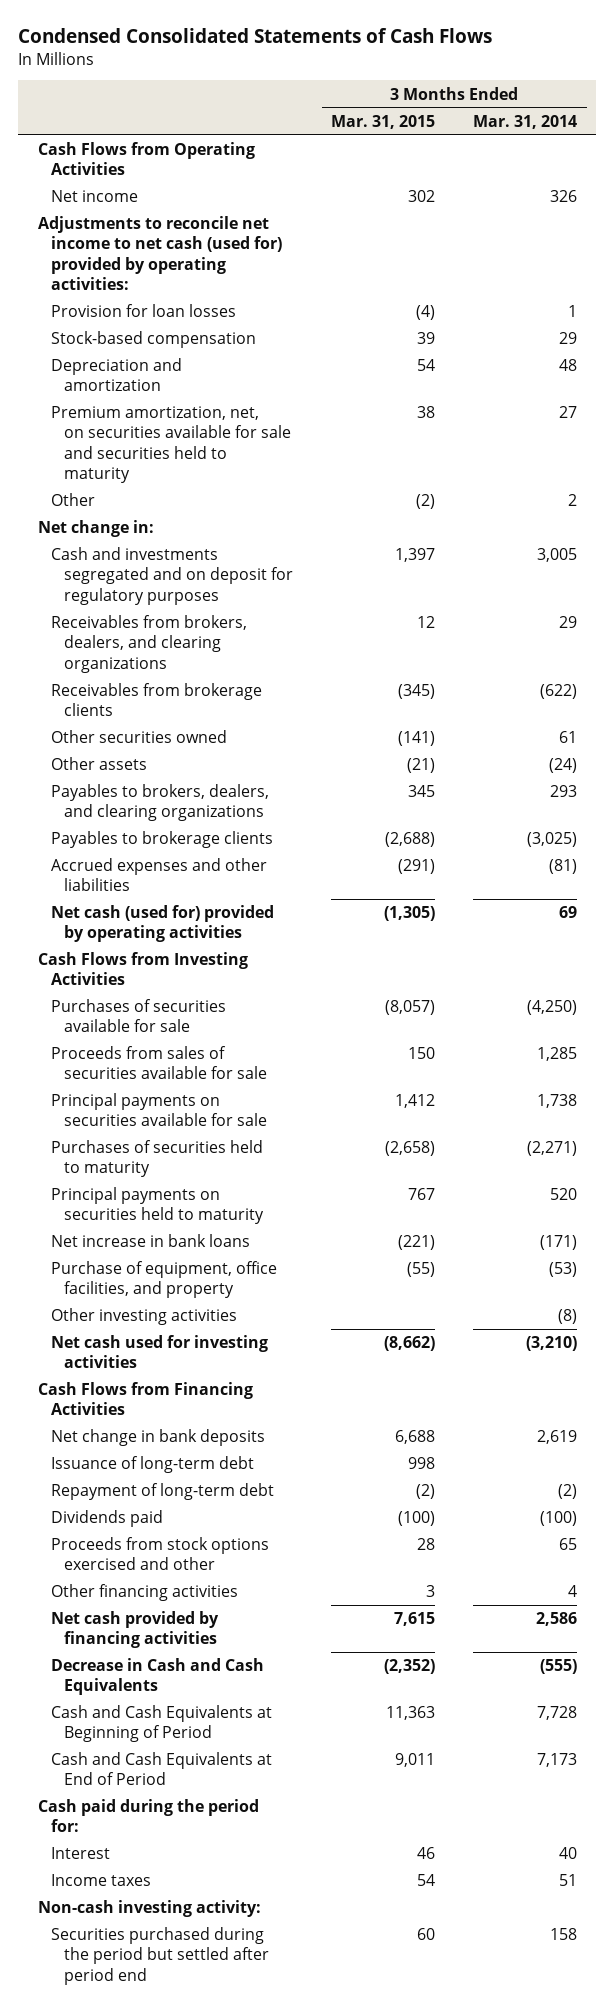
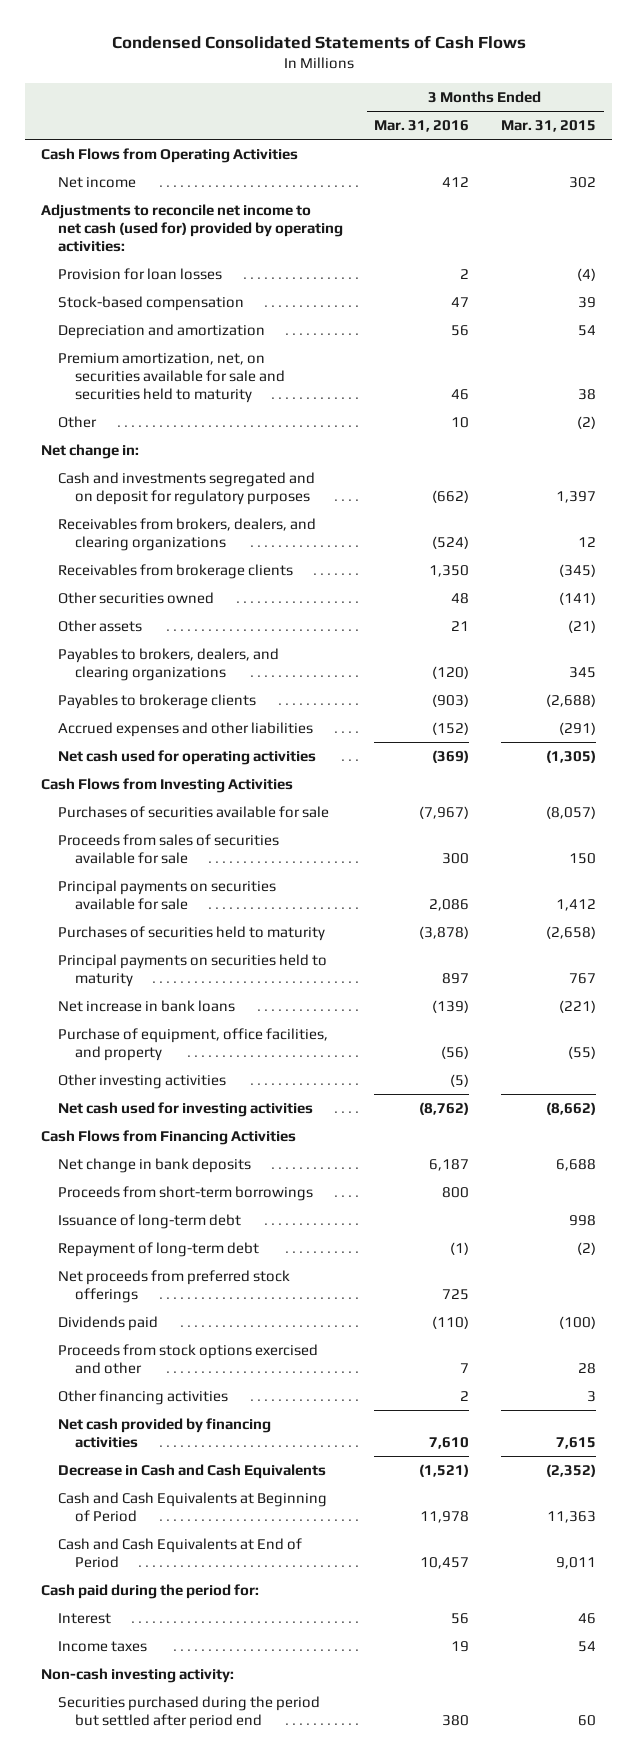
- | 3 Months Ended Mar. 31, 2015 | 3 Months Ended Mar. 31, 2014
+ | 3 Months Ended Mar. 31, 2016 | 3 Months Ended Mar. 31, 2015
- Net cash (used for) provided by operating activities | (1,305) | 69
+ Net cash used for operating activities | (369) | (1,305)
+ Proceeds from short-term borrowings | 800 |
+ Net proceeds from preferred stock offerings | 725 |

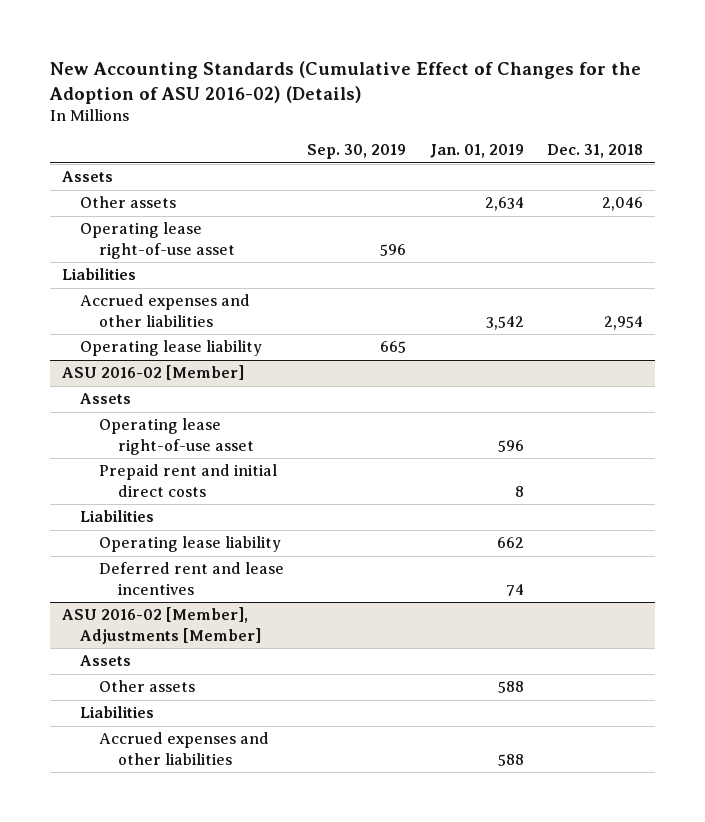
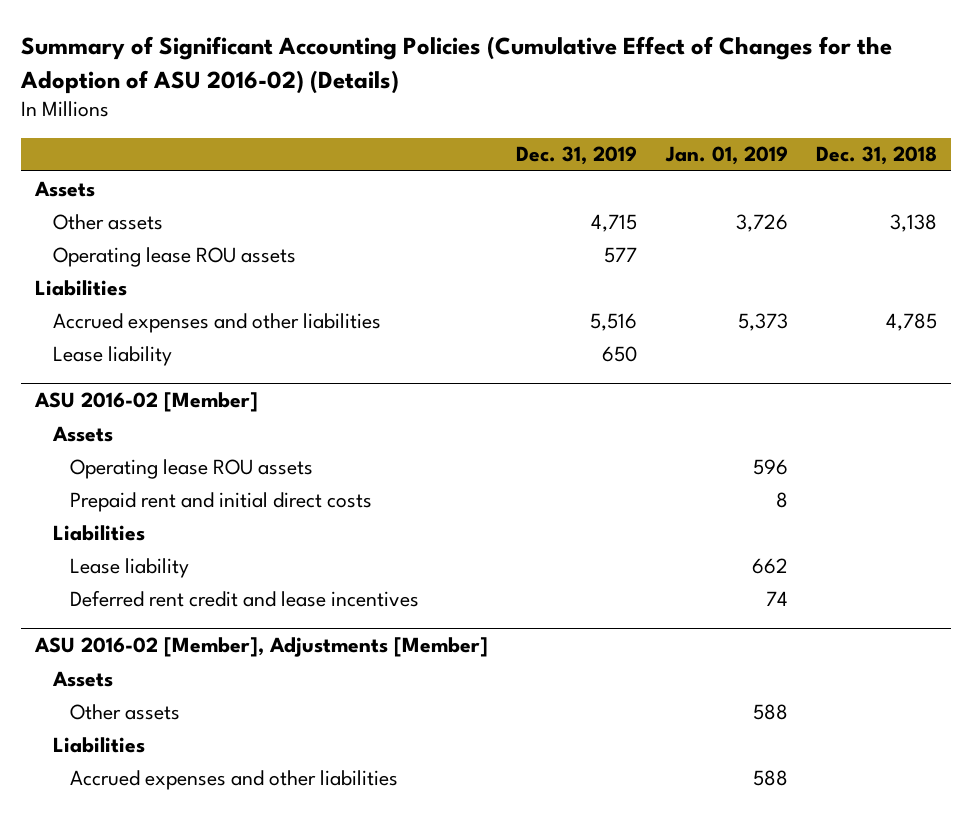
- New Accounting Standards (Cumulative Effect of Changes for the Adoption of ASU 2016-02) (Details)
+ Summary of Significant Accounting Policies (Cumulative Effect of Changes for the Adoption of ASU 2016-02) (Details)
- | Sep. 30, 2019 | Jan. 01, 2019 | Dec. 31, 2018
+ | Dec. 31, 2019 | Jan. 01, 2019 | Dec. 31, 2018
- Other assets | | 2,634 | 2,046
- Operating lease right-of-use asset | 596 | |
+ Other assets | 4,715 | 3,726 | 3,138
+ Operating lease ROU assets | 577 | |
- Accrued expenses and other liabilities | | 3,542 | 2,954
- Operating lease liability | 665 | |
+ Accrued expenses and other liabilities | 5,516 | 5,373 | 4,785
+ Lease liability | 650 | |
@ ASU 2016-02 [Member]
- Operating lease right-of-use asset | | 596 |
+ Operating lease ROU assets | | 596 |
- Operating lease liability | | 662 |
- Deferred rent and lease incentives | | 74 |
+ Lease liability | | 662 |
+ Deferred rent credit and lease incentives | | 74 |

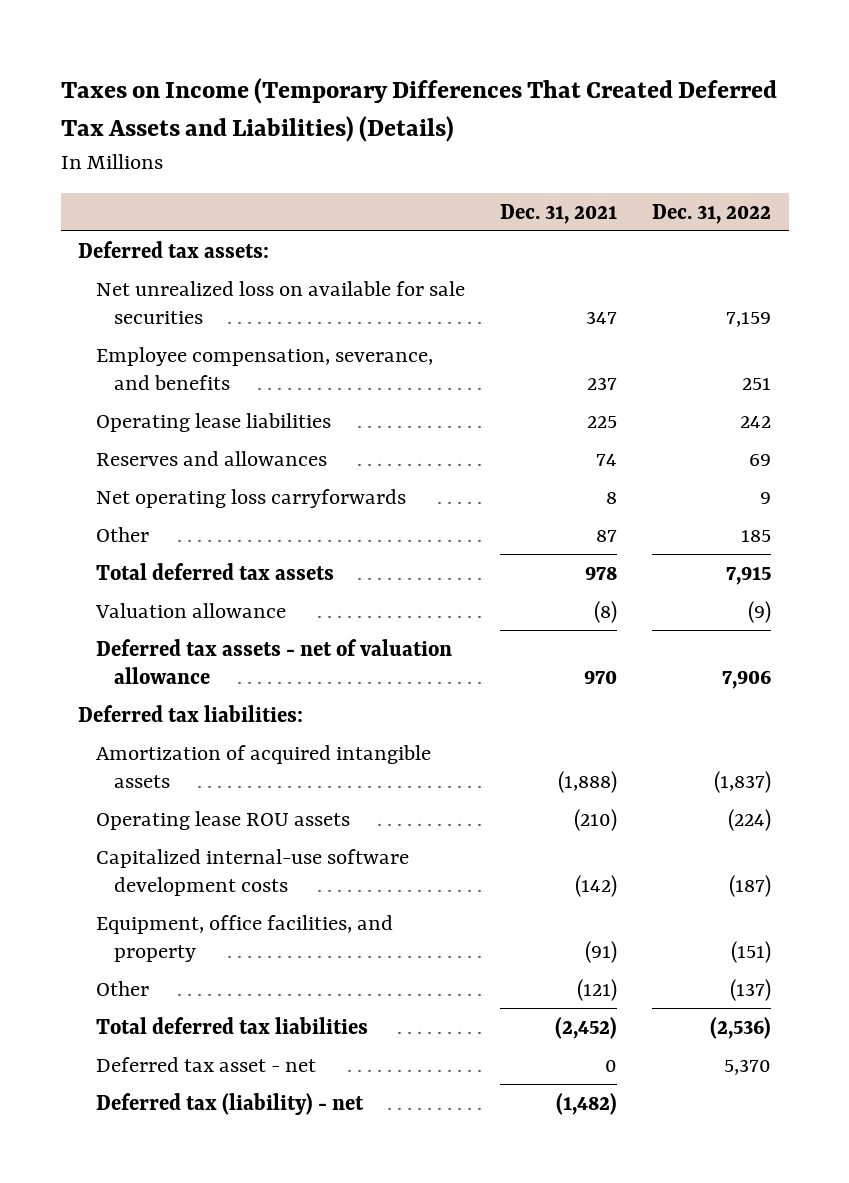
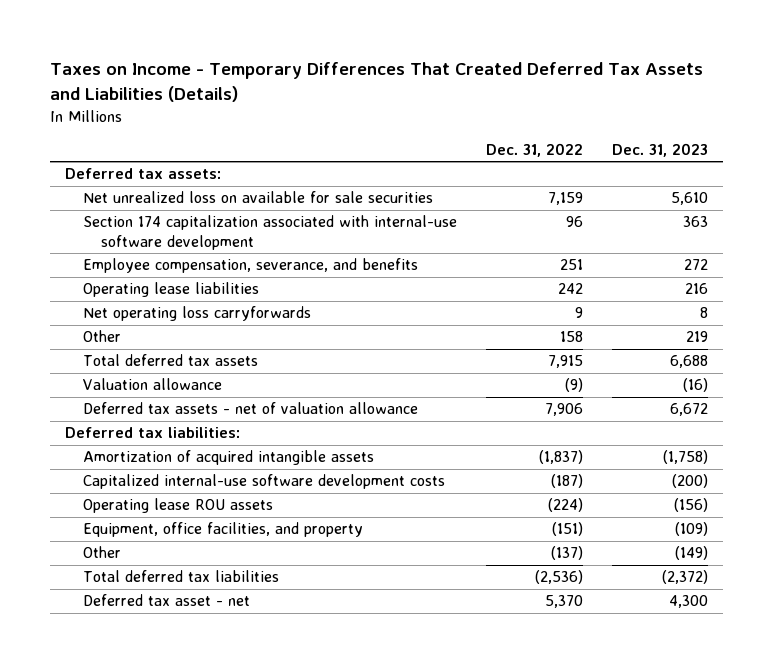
- Taxes on Income (Temporary Differences That Created Deferred Tax Assets and Liabilities) (Details)
+ Taxes on Income - Temporary Differences That Created Deferred Tax Assets and Liabilities (Details)
- | Dec. 31, 2021 | Dec. 31, 2022
+ | Dec. 31, 2022 | Dec. 31, 2023
+ Section 174 capitalization associated with internal-use software development | 96 | 363
- Reserves and allowances | 74 | 69
- Other | 87 | 185
+ Other | 158 | 219
moved down: Operating lease ROU assets | (224) | (156)
- Deferred tax (liability) - net | (1,482) |

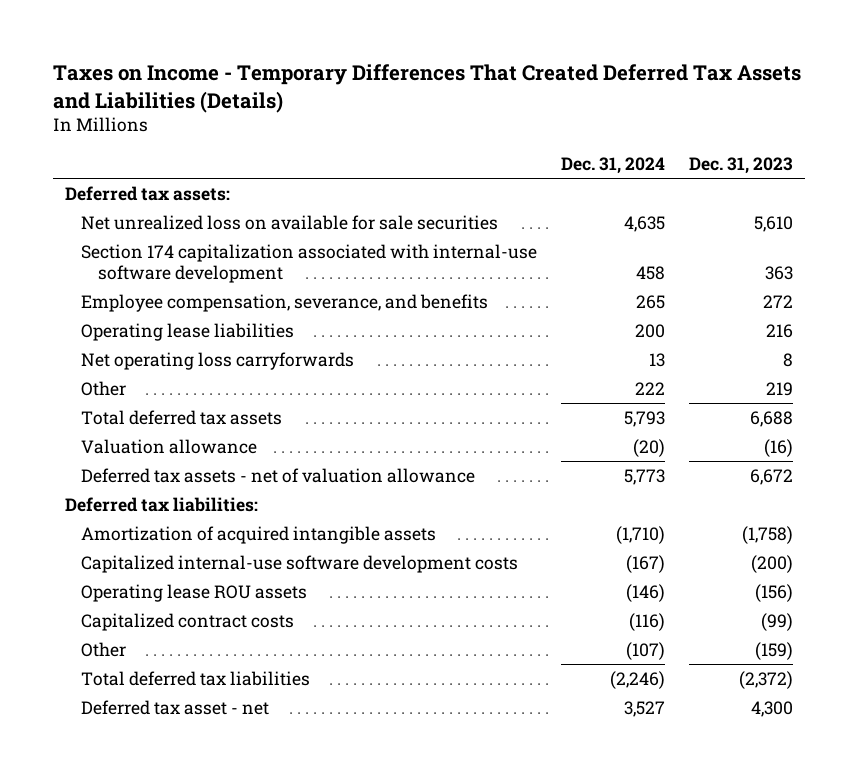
- | Dec. 31, 2022 | Dec. 31, 2023
+ | Dec. 31, 2024 | Dec. 31, 2023
- Equipment, office facilities, and property | (151) | (109)
- Other | (137) | (149)
+ Capitalized contract costs | (116) | (99)
+ Other | (107) | (159)

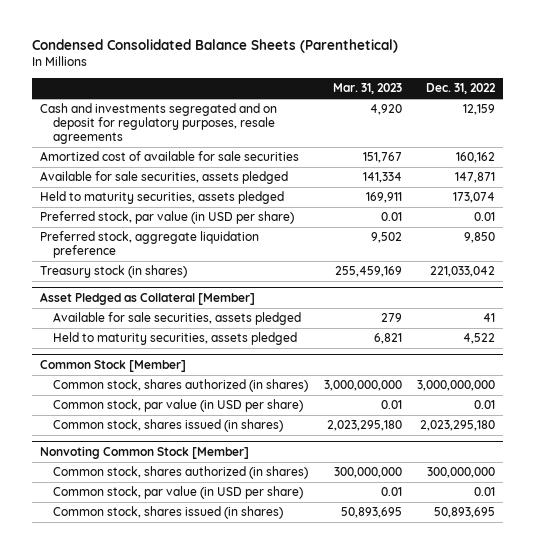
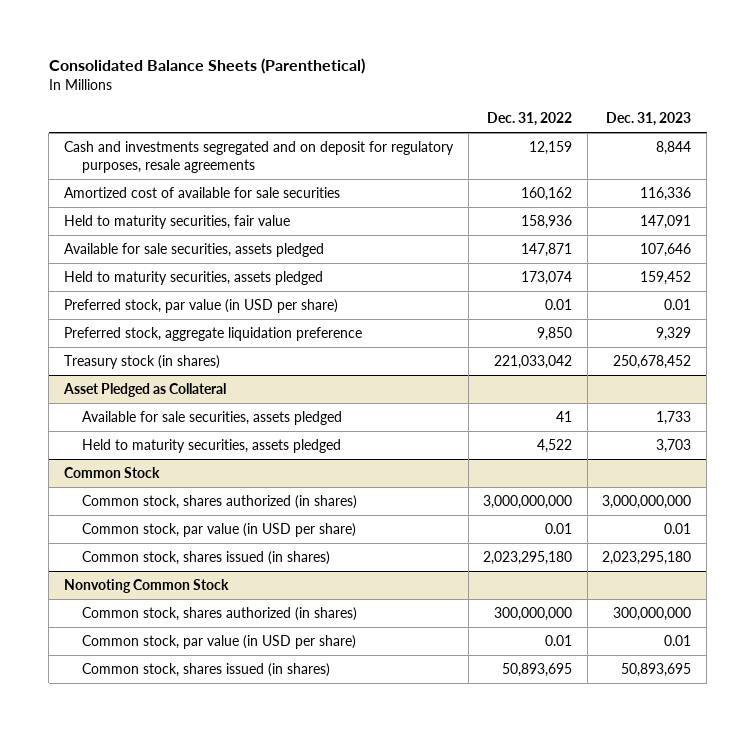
- Condensed Consolidated Balance Sheets (Parenthetical)
+ Consolidated Balance Sheets (Parenthetical)
- | Mar. 31, 2023 | Dec. 31, 2022
+ | Dec. 31, 2022 | Dec. 31, 2023
+ Held to maturity securities, fair value | 158,936 | 147,091
- Asset Pledged as Collateral [Member]
+ Asset Pledged as Collateral
- Common Stock [Member]
+ Common Stock
- Nonvoting Common Stock [Member]
+ Nonvoting Common Stock

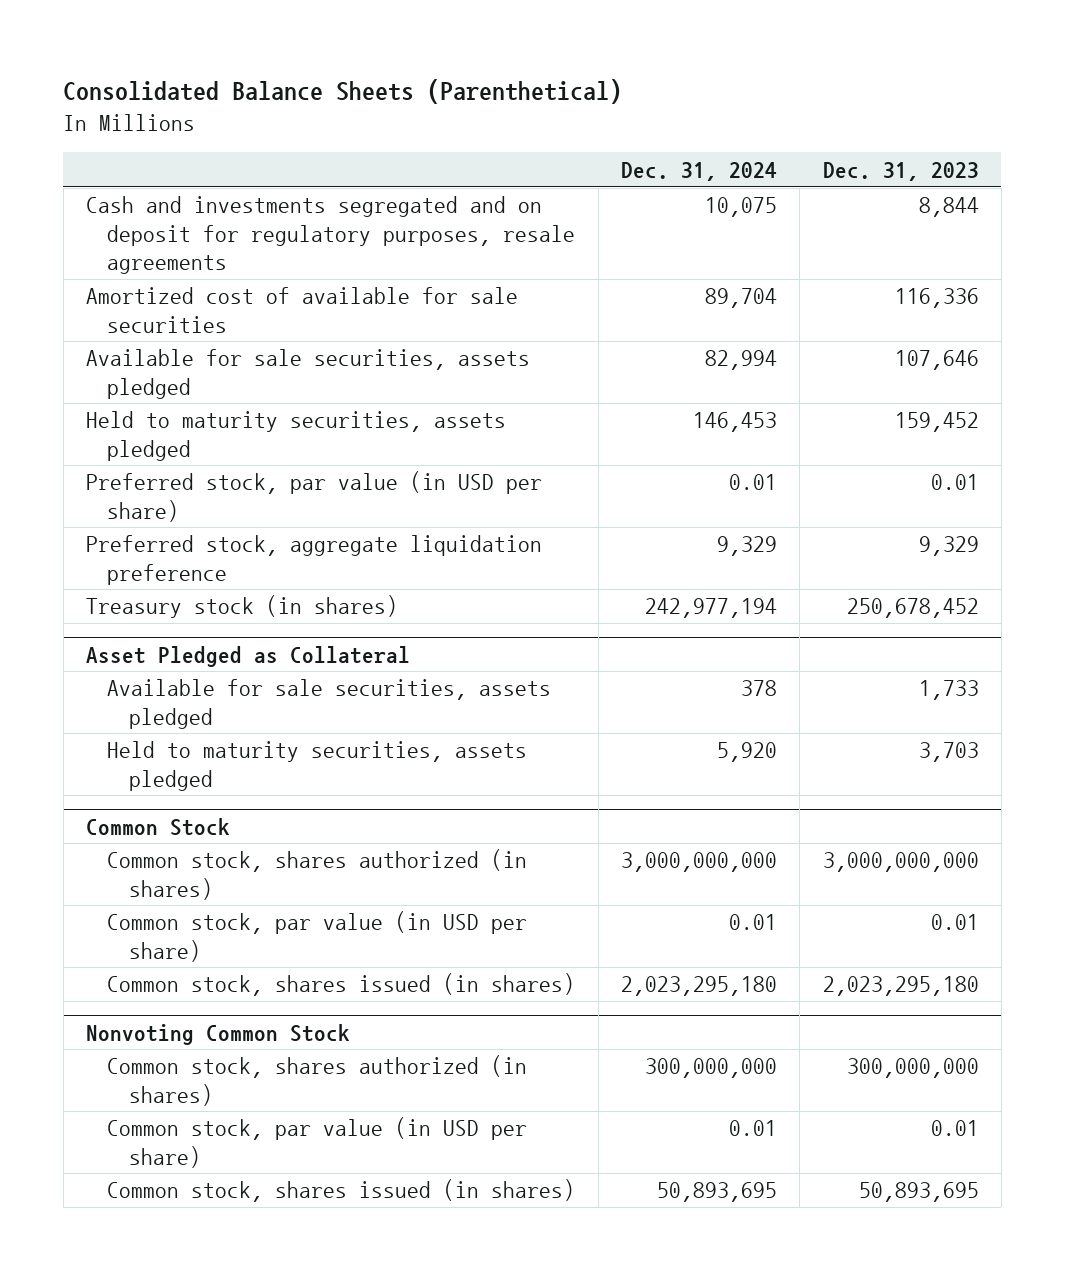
- | Dec. 31, 2022 | Dec. 31, 2023
+ | Dec. 31, 2024 | Dec. 31, 2023
- Held to maturity securities, fair value | 158,936 | 147,091

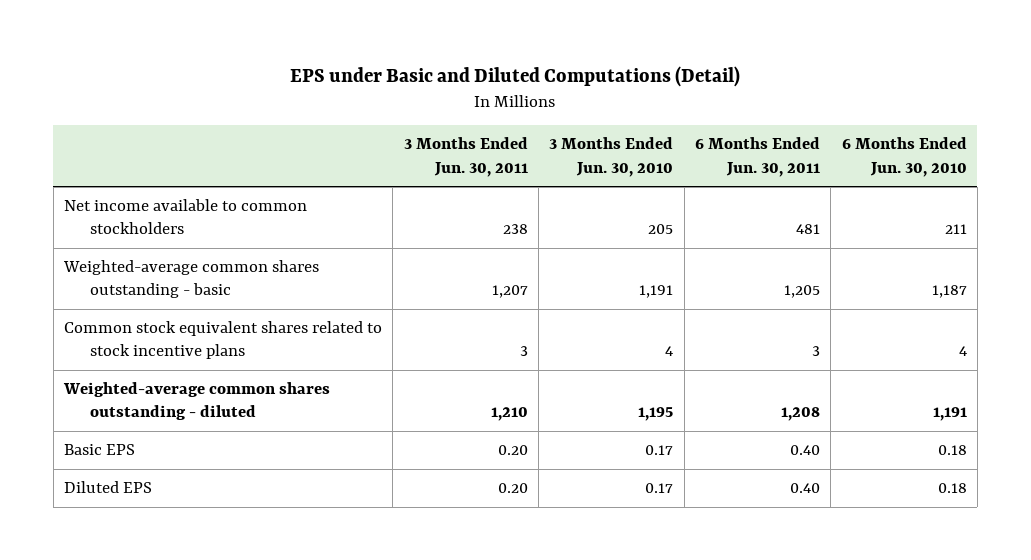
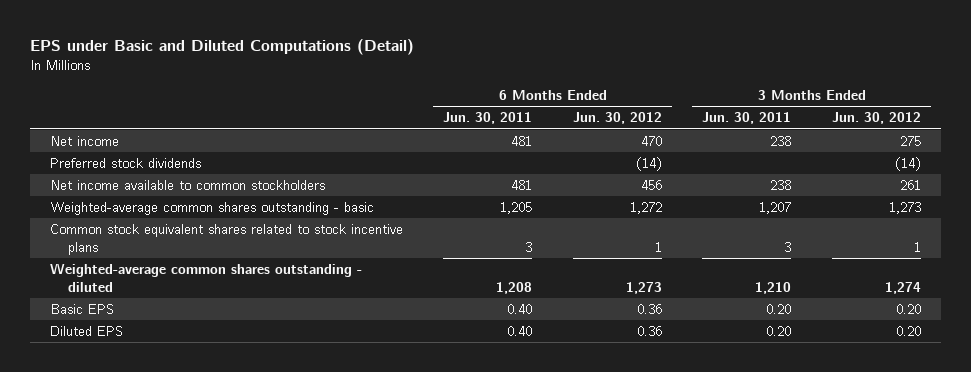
- | 3 Months Ended Jun. 30, 2011 | 3 Months Ended Jun. 30, 2010 | 6 Months Ended Jun. 30, 2011 | 6 Months Ended Jun. 30, 2010
+ | 6 Months Ended Jun. 30, 2011 | 6 Months Ended Jun. 30, 2012 | 3 Months Ended Jun. 30, 2011 | 3 Months Ended Jun. 30, 2012
+ Net income | 481 | 470 | 238 | 275
+ Preferred stock dividends | | (14) | | (14)

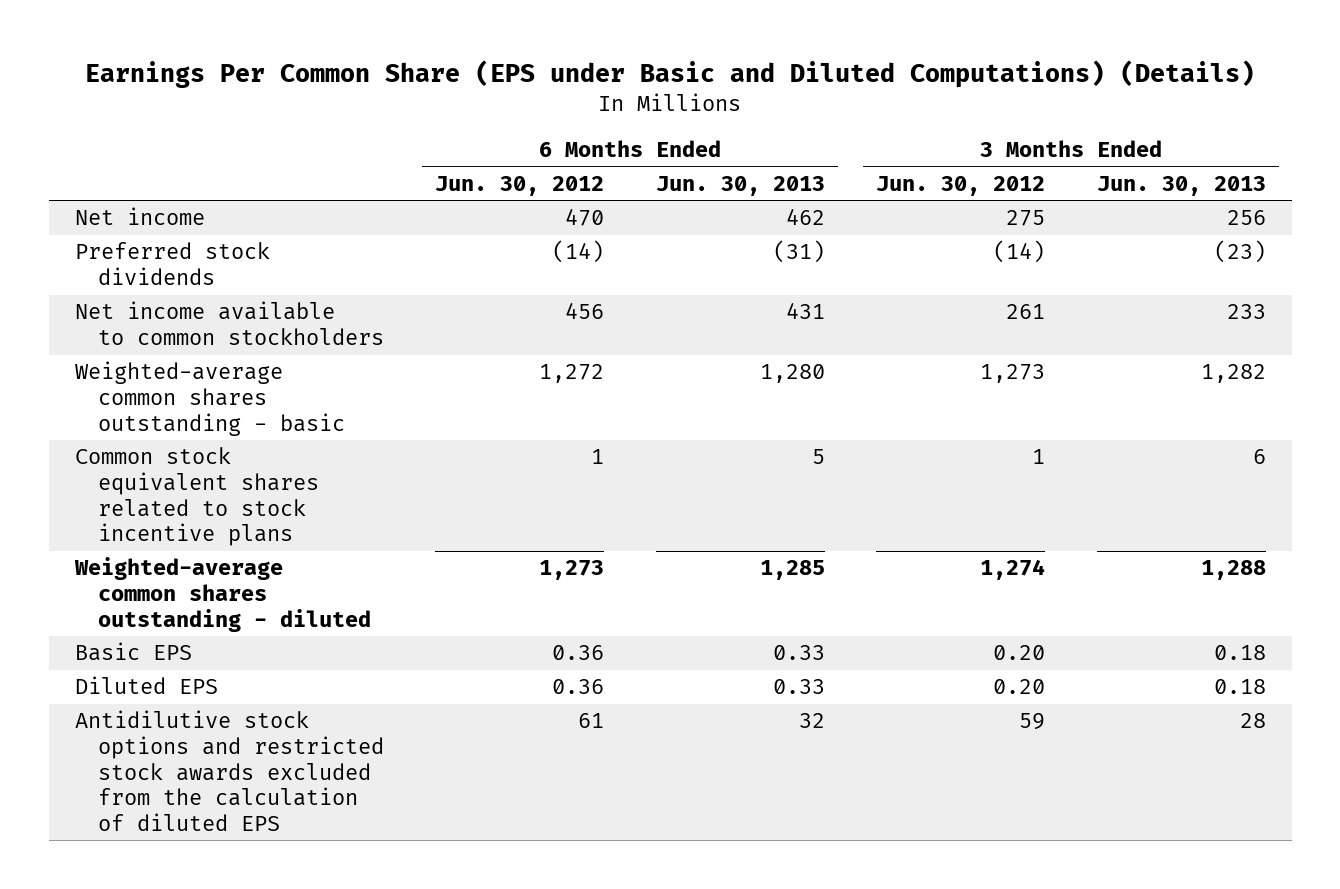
- EPS under Basic and Diluted Computations (Detail)
+ Earnings Per Common Share (EPS under Basic and Diluted Computations) (Details)
- | 6 Months Ended Jun. 30, 2011 | 6 Months Ended Jun. 30, 2012 | 3 Months Ended Jun. 30, 2011 | 3 Months Ended Jun. 30, 2012
+ | 6 Months Ended Jun. 30, 2012 | 6 Months Ended Jun. 30, 2013 | 3 Months Ended Jun. 30, 2012 | 3 Months Ended Jun. 30, 2013
+ Antidilutive stock options and restricted stock awards excluded from the calculation of diluted EPS | 61 | 32 | 59 | 28

